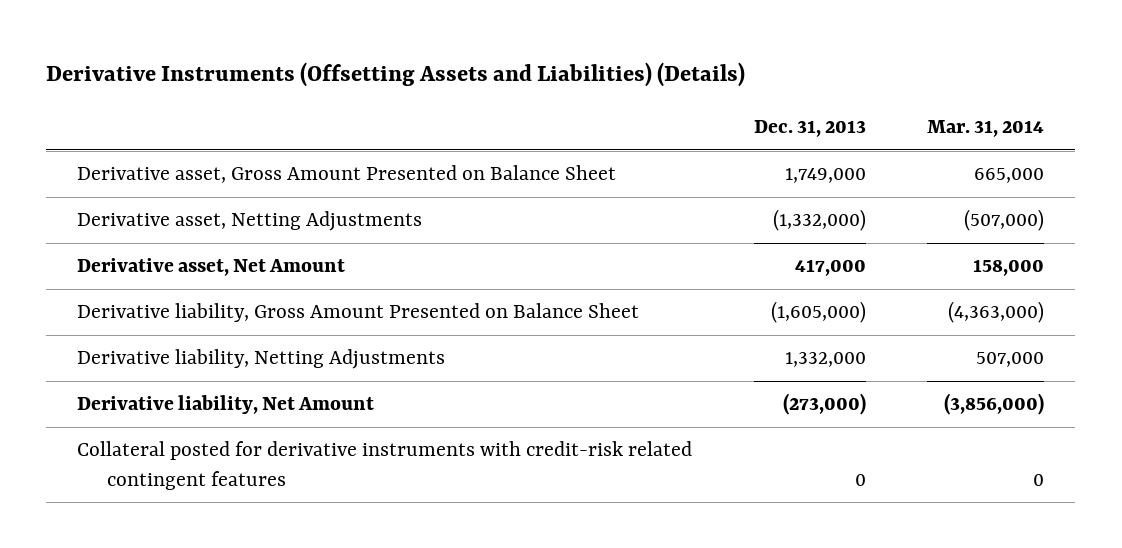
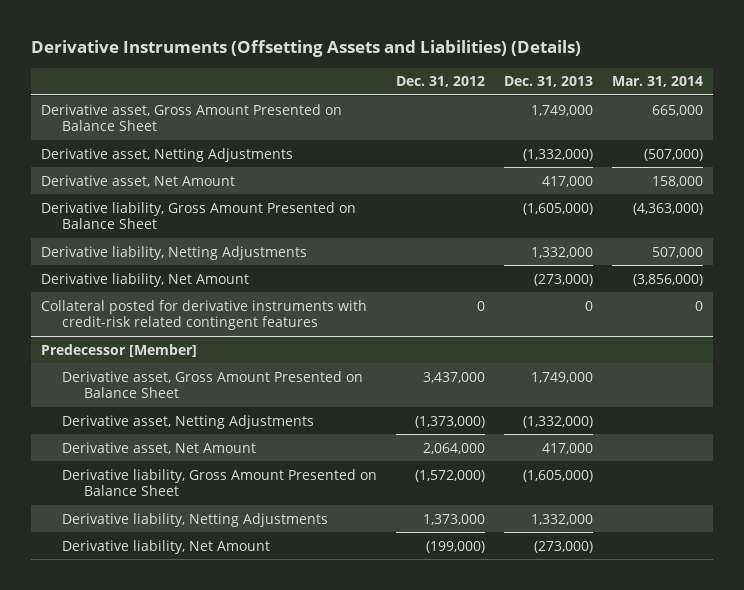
- | Dec. 31, 2013 | Mar. 31, 2014
+ | Dec. 31, 2012 | Dec. 31, 2013 | Mar. 31, 2014
+ Predecessor [Member]
+ Derivative asset, Gross Amount Presented on Balance Sheet | 3,437,000 | 1,749,000 |
+ Derivative asset, Netting Adjustments | (1,373,000) | (1,332,000) |
+ Derivative asset, Net Amount | 2,064,000 | 417,000 |
+ Derivative liability, Gross Amount Presented on Balance Sheet | (1,572,000) | (1,605,000) |
+ Derivative liability, Netting Adjustments | 1,373,000 | 1,332,000 |
+ Derivative liability, Net Amount | (199,000) | (273,000) |

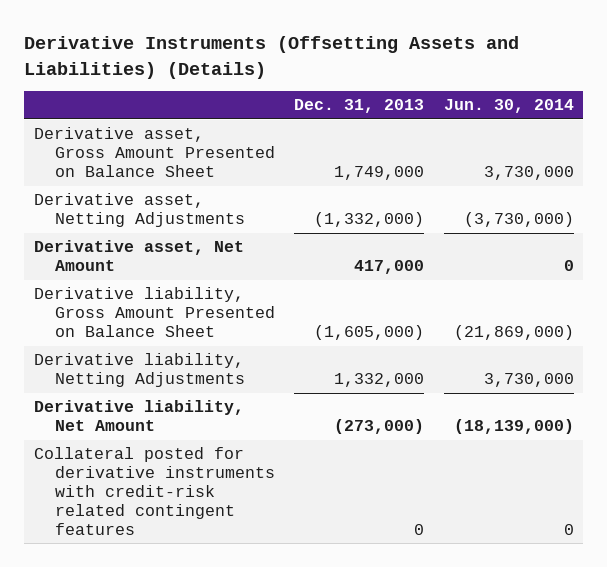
- | Dec. 31, 2012 | Dec. 31, 2013 | Mar. 31, 2014
+ | Dec. 31, 2013 | Jun. 30, 2014
- Predecessor [Member]
- Derivative asset, Gross Amount Presented on Balance Sheet | 3,437,000 | 1,749,000 |
- Derivative asset, Netting Adjustments | (1,373,000) | (1,332,000) |
- Derivative asset, Net Amount | 2,064,000 | 417,000 |
- Derivative liability, Gross Amount Presented on Balance Sheet | (1,572,000) | (1,605,000) |
- Derivative liability, Netting Adjustments | 1,373,000 | 1,332,000 |
- Derivative liability, Net Amount | (199,000) | (273,000) |

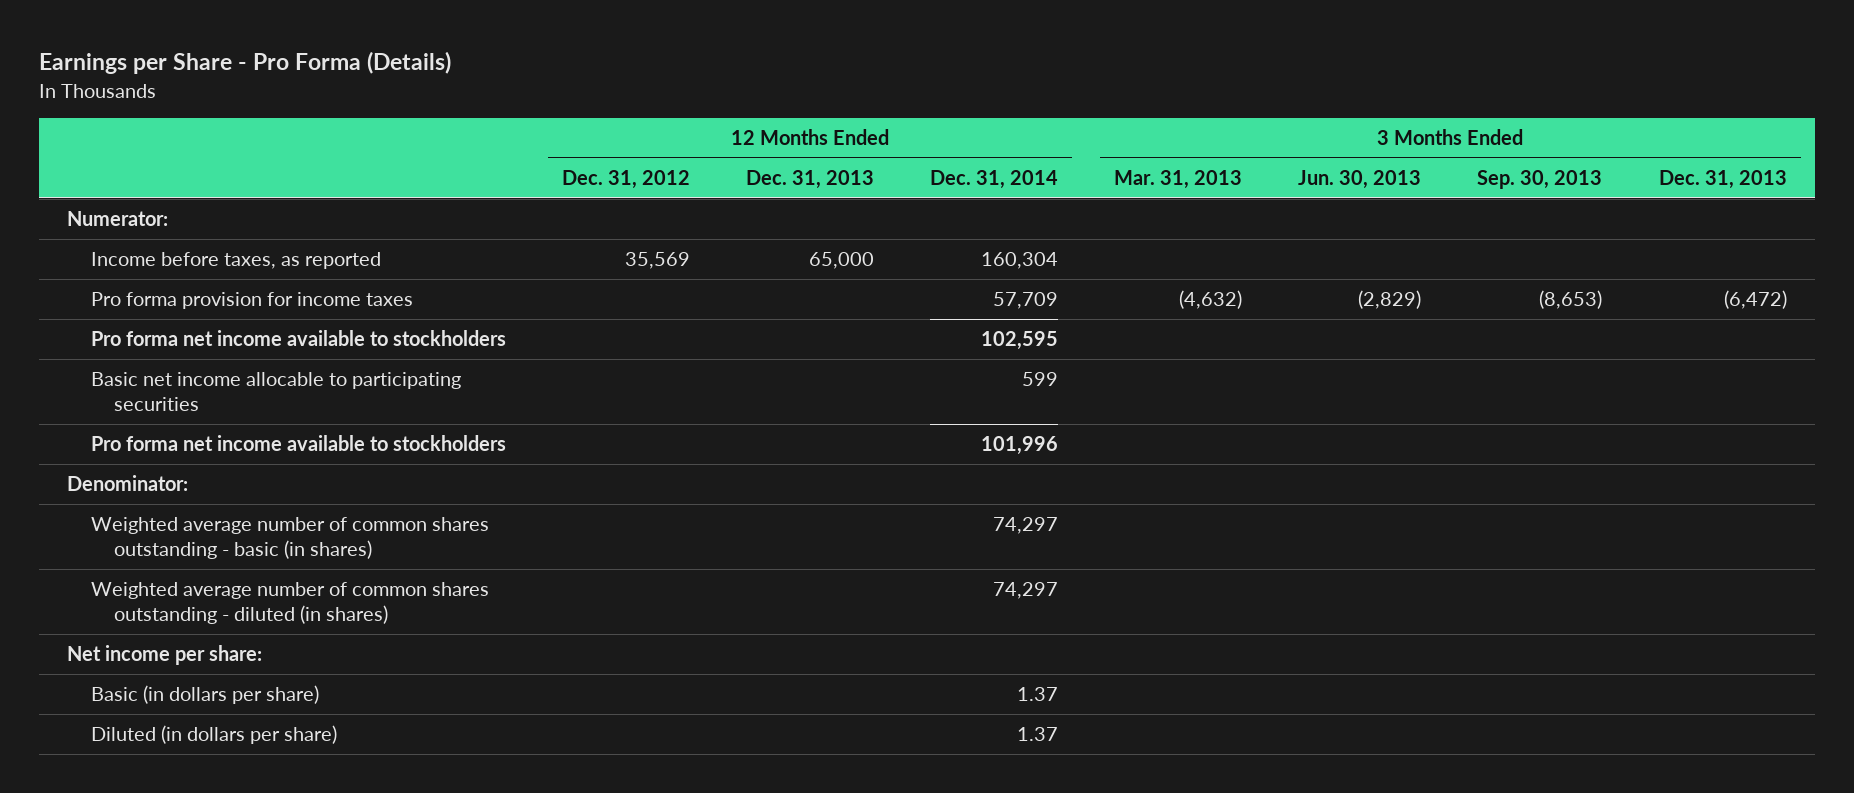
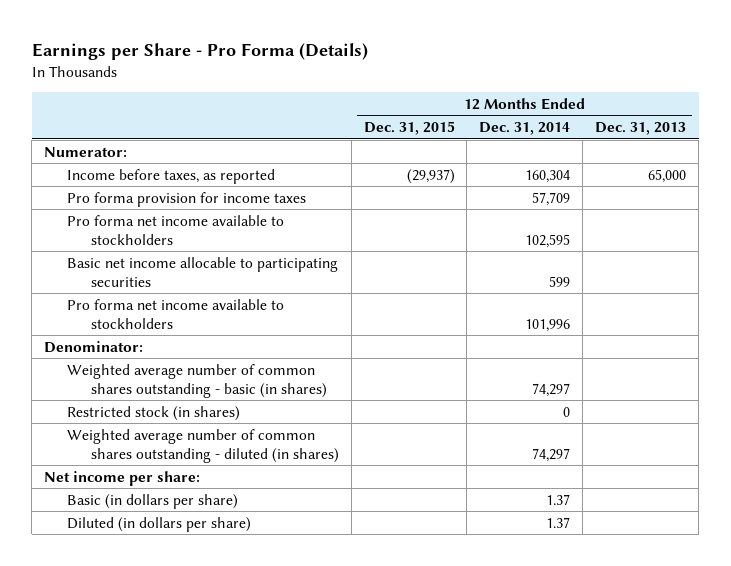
- | 12 Months Ended Dec. 31, 2012 | 12 Months Ended Dec. 31, 2013 | 12 Months Ended Dec. 31, 2014 | 3 Months Ended Mar. 31, 2013 | 3 Months Ended Jun. 30, 2013 | 3 Months Ended Sep. 30, 2013 | 3 Months Ended Dec. 31, 2013
+ | 12 Months Ended Dec. 31, 2015 | 12 Months Ended Dec. 31, 2014 | 12 Months Ended Dec. 31, 2013
+ Restricted stock (in shares) | | 0 |

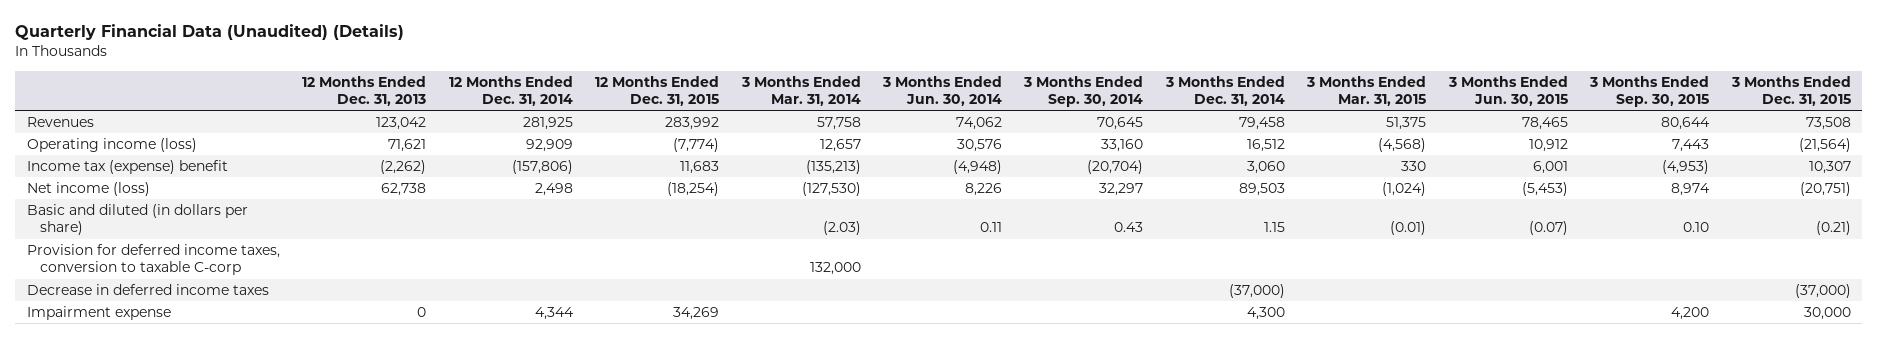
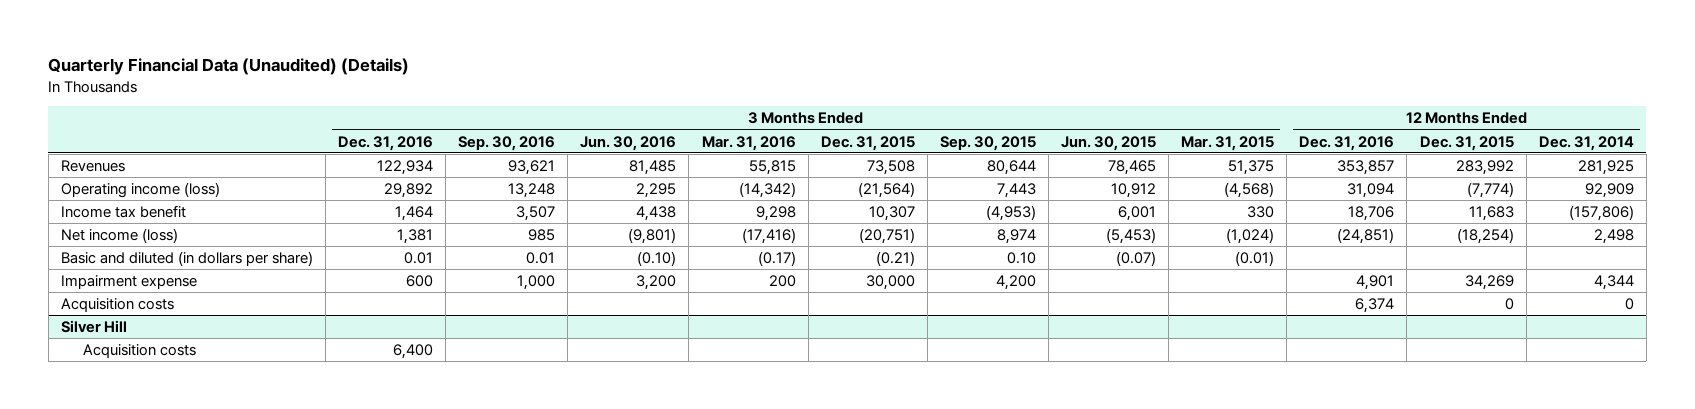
- | 12 Months Ended Dec. 31, 2013 | 12 Months Ended Dec. 31, 2014 | 12 Months Ended Dec. 31, 2015 | 3 Months Ended Mar. 31, 2014 | 3 Months Ended Jun. 30, 2014 | 3 Months Ended Sep. 30, 2014 | 3 Months Ended Dec. 31, 2014 | 3 Months Ended Mar. 31, 2015 | 3 Months Ended Jun. 30, 2015 | 3 Months Ended Sep. 30, 2015 | 3 Months Ended Dec. 31, 2015
+ | 3 Months Ended Dec. 31, 2016 | 3 Months Ended Sep. 30, 2016 | 3 Months Ended Jun. 30, 2016 | 3 Months Ended Mar. 31, 2016 | 3 Months Ended Dec. 31, 2015 | 3 Months Ended Sep. 30, 2015 | 3 Months Ended Jun. 30, 2015 | 3 Months Ended Mar. 31, 2015 | 12 Months Ended Dec. 31, 2016 | 12 Months Ended Dec. 31, 2015 | 12 Months Ended Dec. 31, 2014
- Income tax (expense) benefit | (2,262) | (157,806) | 11,683 | (135,213) | (4,948) | (20,704) | 3,060 | 330 | 6,001 | (4,953) | 10,307
+ Income tax benefit | 1,464 | 3,507 | 4,438 | 9,298 | 10,307 | (4,953) | 6,001 | 330 | 18,706 | 11,683 | (157,806)
- Provision for deferred income taxes, conversion to taxable C-corp | | | | 132,000 | | | | | | |
- Decrease in deferred income taxes | | | | | | | (37,000) | | | | (37,000)
+ Acquisition costs | | | | | | | | | 6,374 | 0 | 0
+ Silver Hill
+ Acquisition costs | 6,400 | | | | | | | | | |

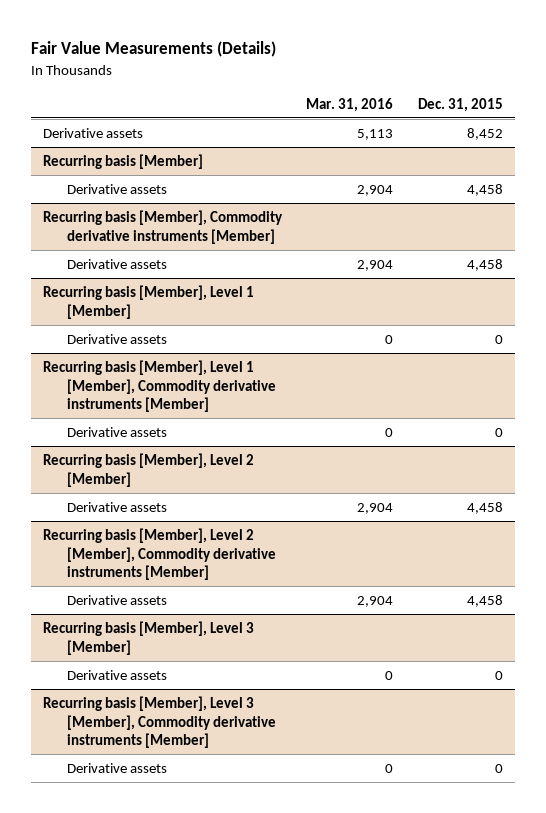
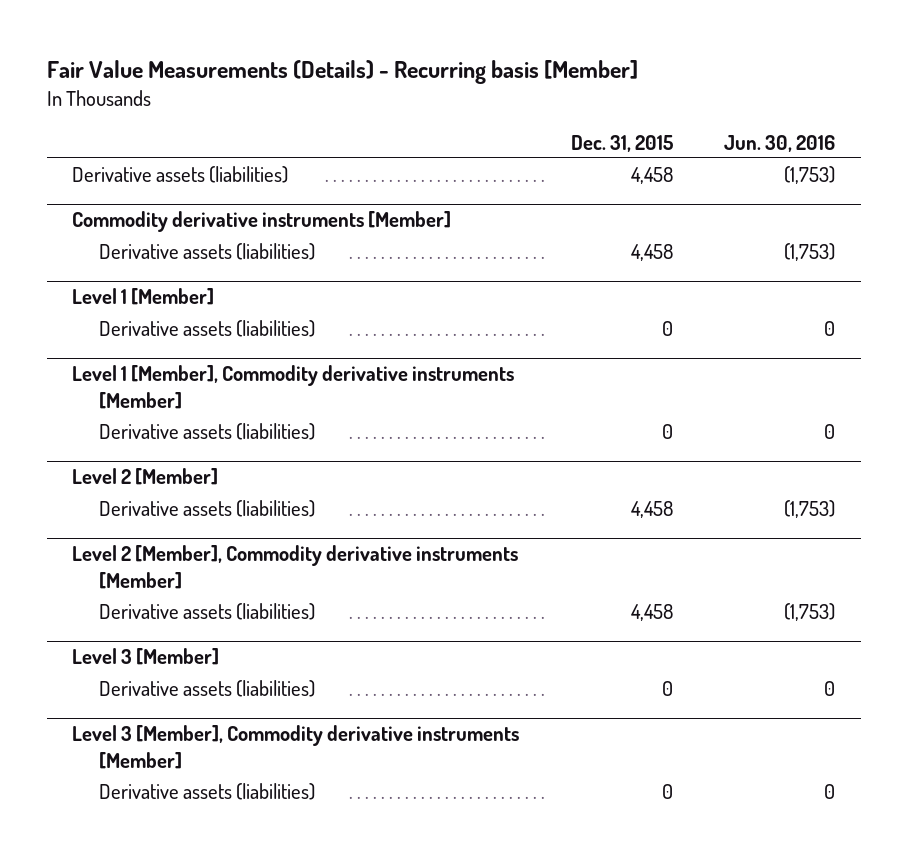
- Fair Value Measurements (Details)
+ Fair Value Measurements (Details) - Recurring basis [Member]
- | Mar. 31, 2016 | Dec. 31, 2015
+ | Dec. 31, 2015 | Jun. 30, 2016
- Derivative assets | 5,113 | 8,452
- Recurring basis [Member]
- Derivative assets | 2,904 | 4,458
- Recurring basis [Member], Commodity derivative instruments [Member]
- Derivative assets | 2,904 | 4,458
- Recurring basis [Member], Level 1 [Member]
- Derivative assets | 0 | 0
- Recurring basis [Member], Level 1 [Member], Commodity derivative instruments [Member]
- Derivative assets | 0 | 0
- Recurring basis [Member], Level 2 [Member]
- Derivative assets | 2,904 | 4,458
- Recurring basis [Member], Level 2 [Member], Commodity derivative instruments [Member]
- Derivative assets | 2,904 | 4,458
- Recurring basis [Member], Level 3 [Member]
- Derivative assets | 0 | 0
- Recurring basis [Member], Level 3 [Member], Commodity derivative instruments [Member]
- Derivative assets | 0 | 0
+ Derivative assets (liabilities) | 4,458 | (1,753)
+ Commodity derivative instruments [Member]
+ Derivative assets (liabilities) | 4,458 | (1,753)
+ Level 1 [Member]
+ Derivative assets (liabilities) | 0 | 0
+ Level 1 [Member], Commodity derivative instruments [Member]
+ Derivative assets (liabilities) | 0 | 0
+ Level 2 [Member]
+ Derivative assets (liabilities) | 4,458 | (1,753)
+ Level 2 [Member], Commodity derivative instruments [Member]
+ Derivative assets (liabilities) | 4,458 | (1,753)
+ Level 3 [Member]
+ Derivative assets (liabilities) | 0 | 0
+ Level 3 [Member], Commodity derivative instruments [Member]
+ Derivative assets (liabilities) | 0 | 0

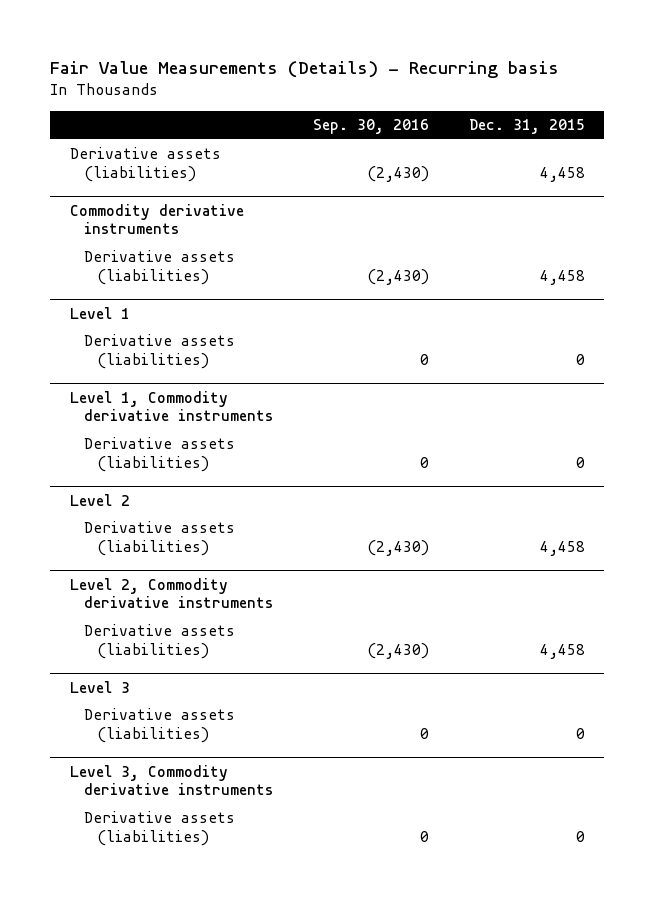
- Fair Value Measurements (Details) - Recurring basis [Member]
+ Fair Value Measurements (Details) - Recurring basis
- | Dec. 31, 2015 | Jun. 30, 2016
+ | Sep. 30, 2016 | Dec. 31, 2015
- Commodity derivative instruments [Member]
+ Commodity derivative instruments
- Level 1 [Member]
+ Level 1
- Level 1 [Member], Commodity derivative instruments [Member]
+ Level 1, Commodity derivative instruments
- Level 2 [Member]
+ Level 2
- Level 2 [Member], Commodity derivative instruments [Member]
+ Level 2, Commodity derivative instruments
- Level 3 [Member]
+ Level 3
- Level 3 [Member], Commodity derivative instruments [Member]
+ Level 3, Commodity derivative instruments

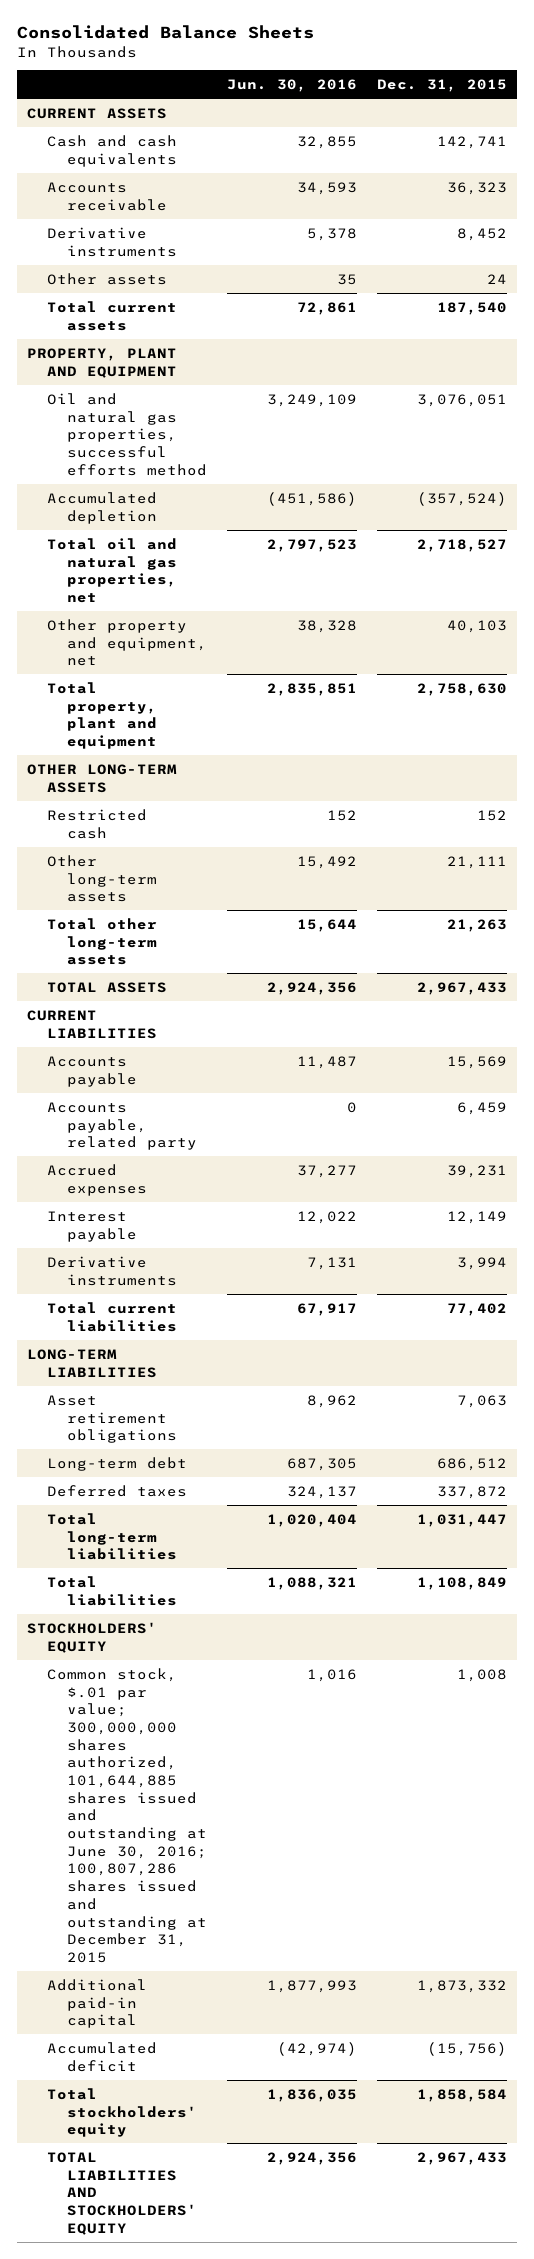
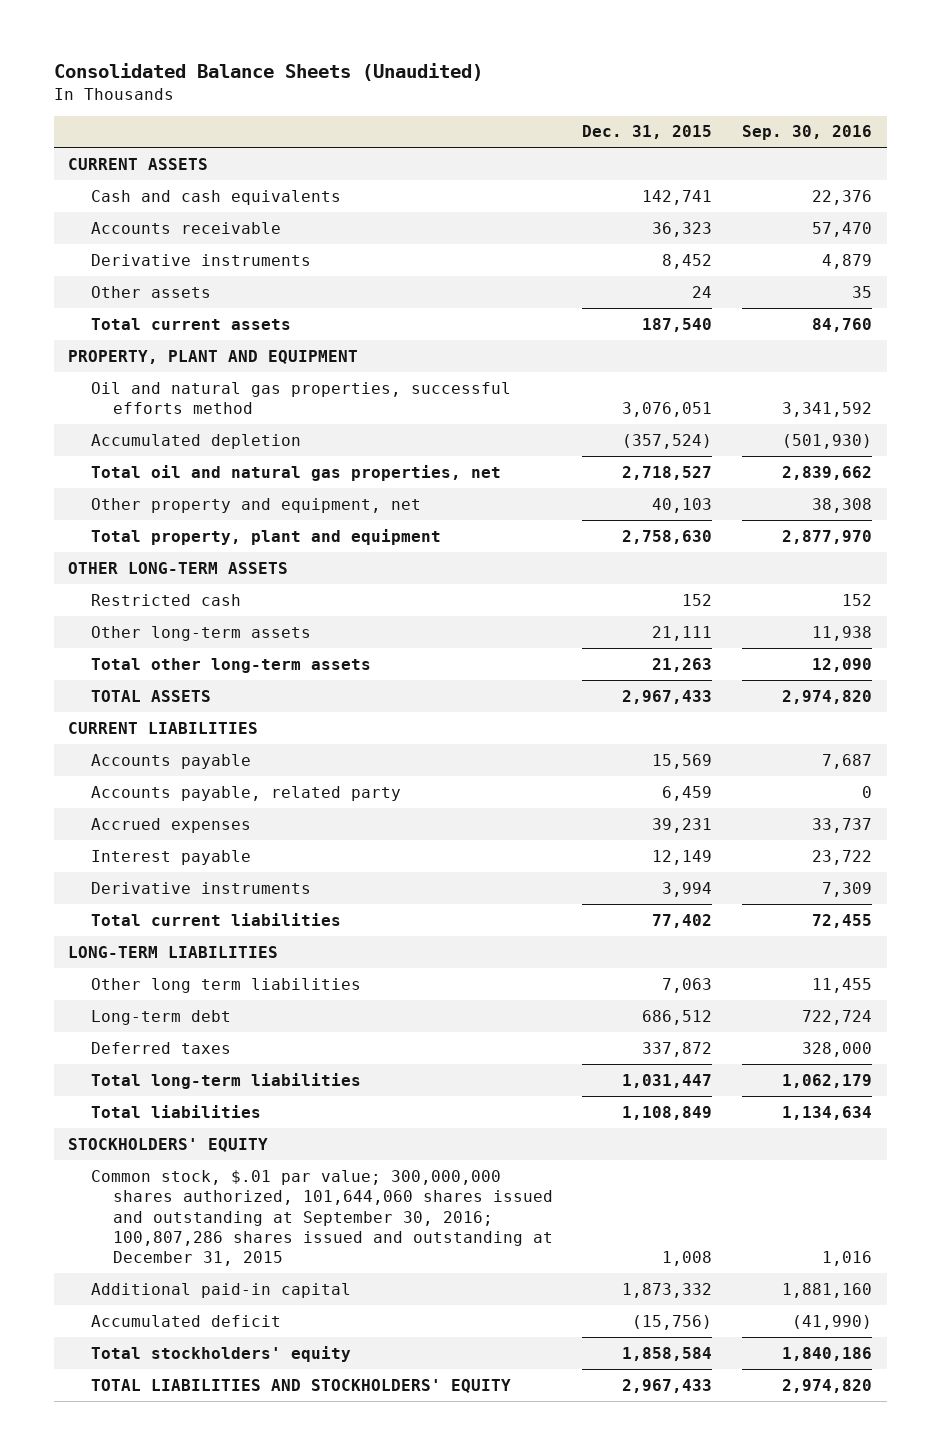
- Consolidated Balance Sheets
+ Consolidated Balance Sheets (Unaudited)
- | Jun. 30, 2016 | Dec. 31, 2015
+ | Dec. 31, 2015 | Sep. 30, 2016
- Asset retirement obligations | 8,962 | 7,063
+ Other long term liabilities | 7,063 | 11,455
- Common stock, $.01 par value; 300,000,000 shares authorized, 101,644,885 shares issued and outstanding at June 30, 2016; 100,807,286 shares issued and outstanding at December 31, 2015 | 1,016 | 1,008
+ Common stock, $.01 par value; 300,000,000 shares authorized, 101,644,060 shares issued and outstanding at September 30, 2016; 100,807,286 shares issued and outstanding at December 31, 2015 | 1,008 | 1,016

